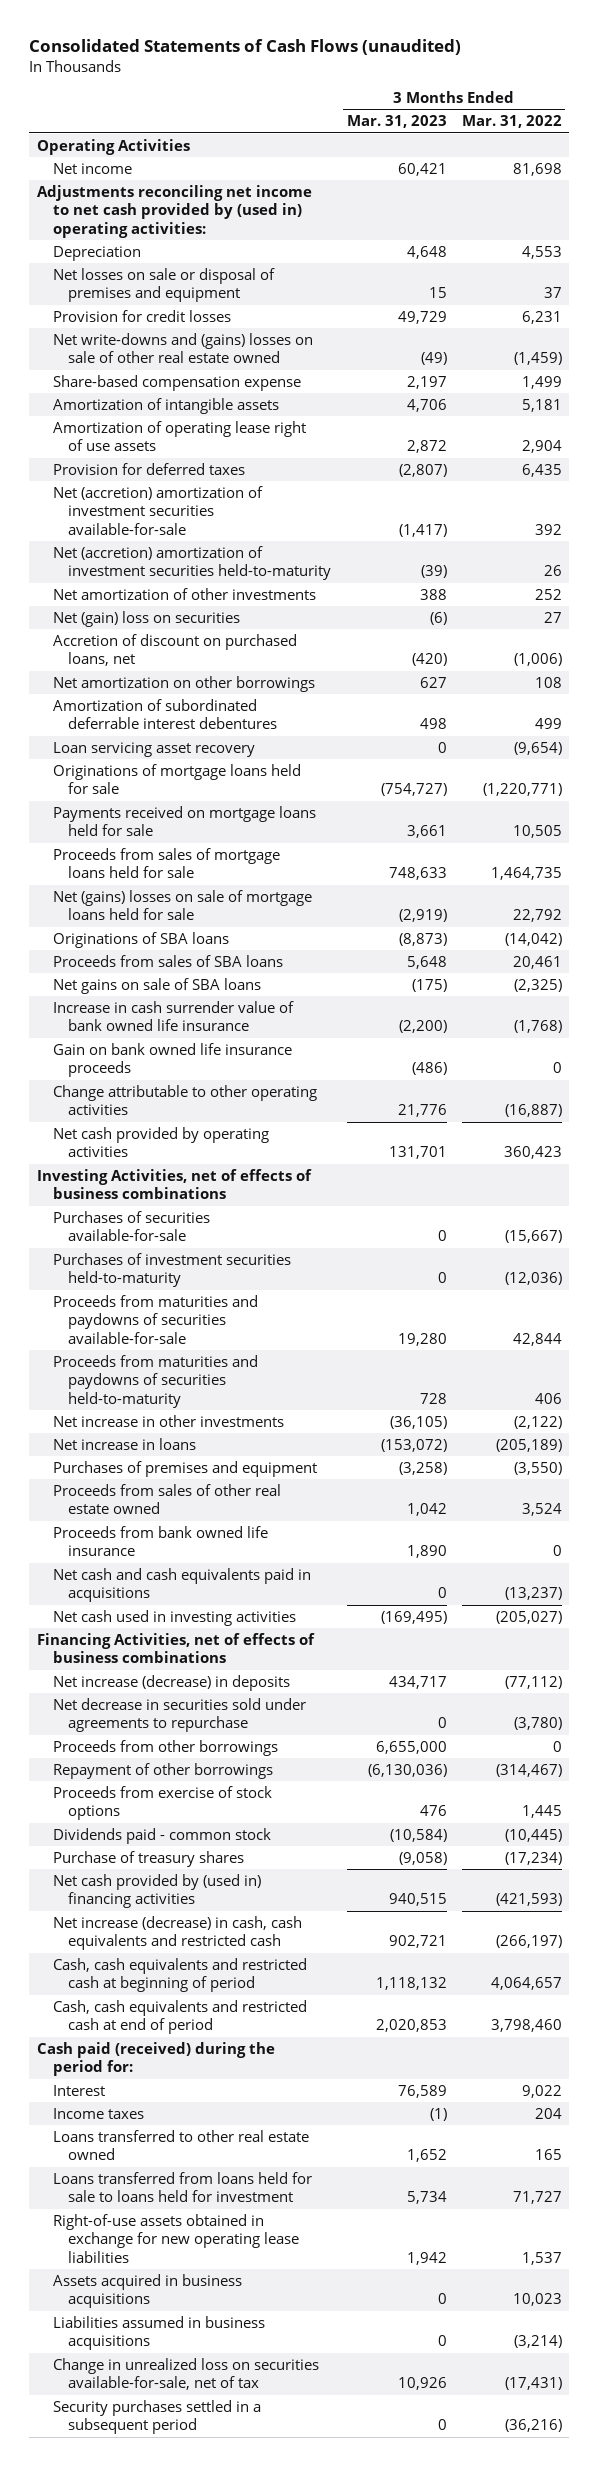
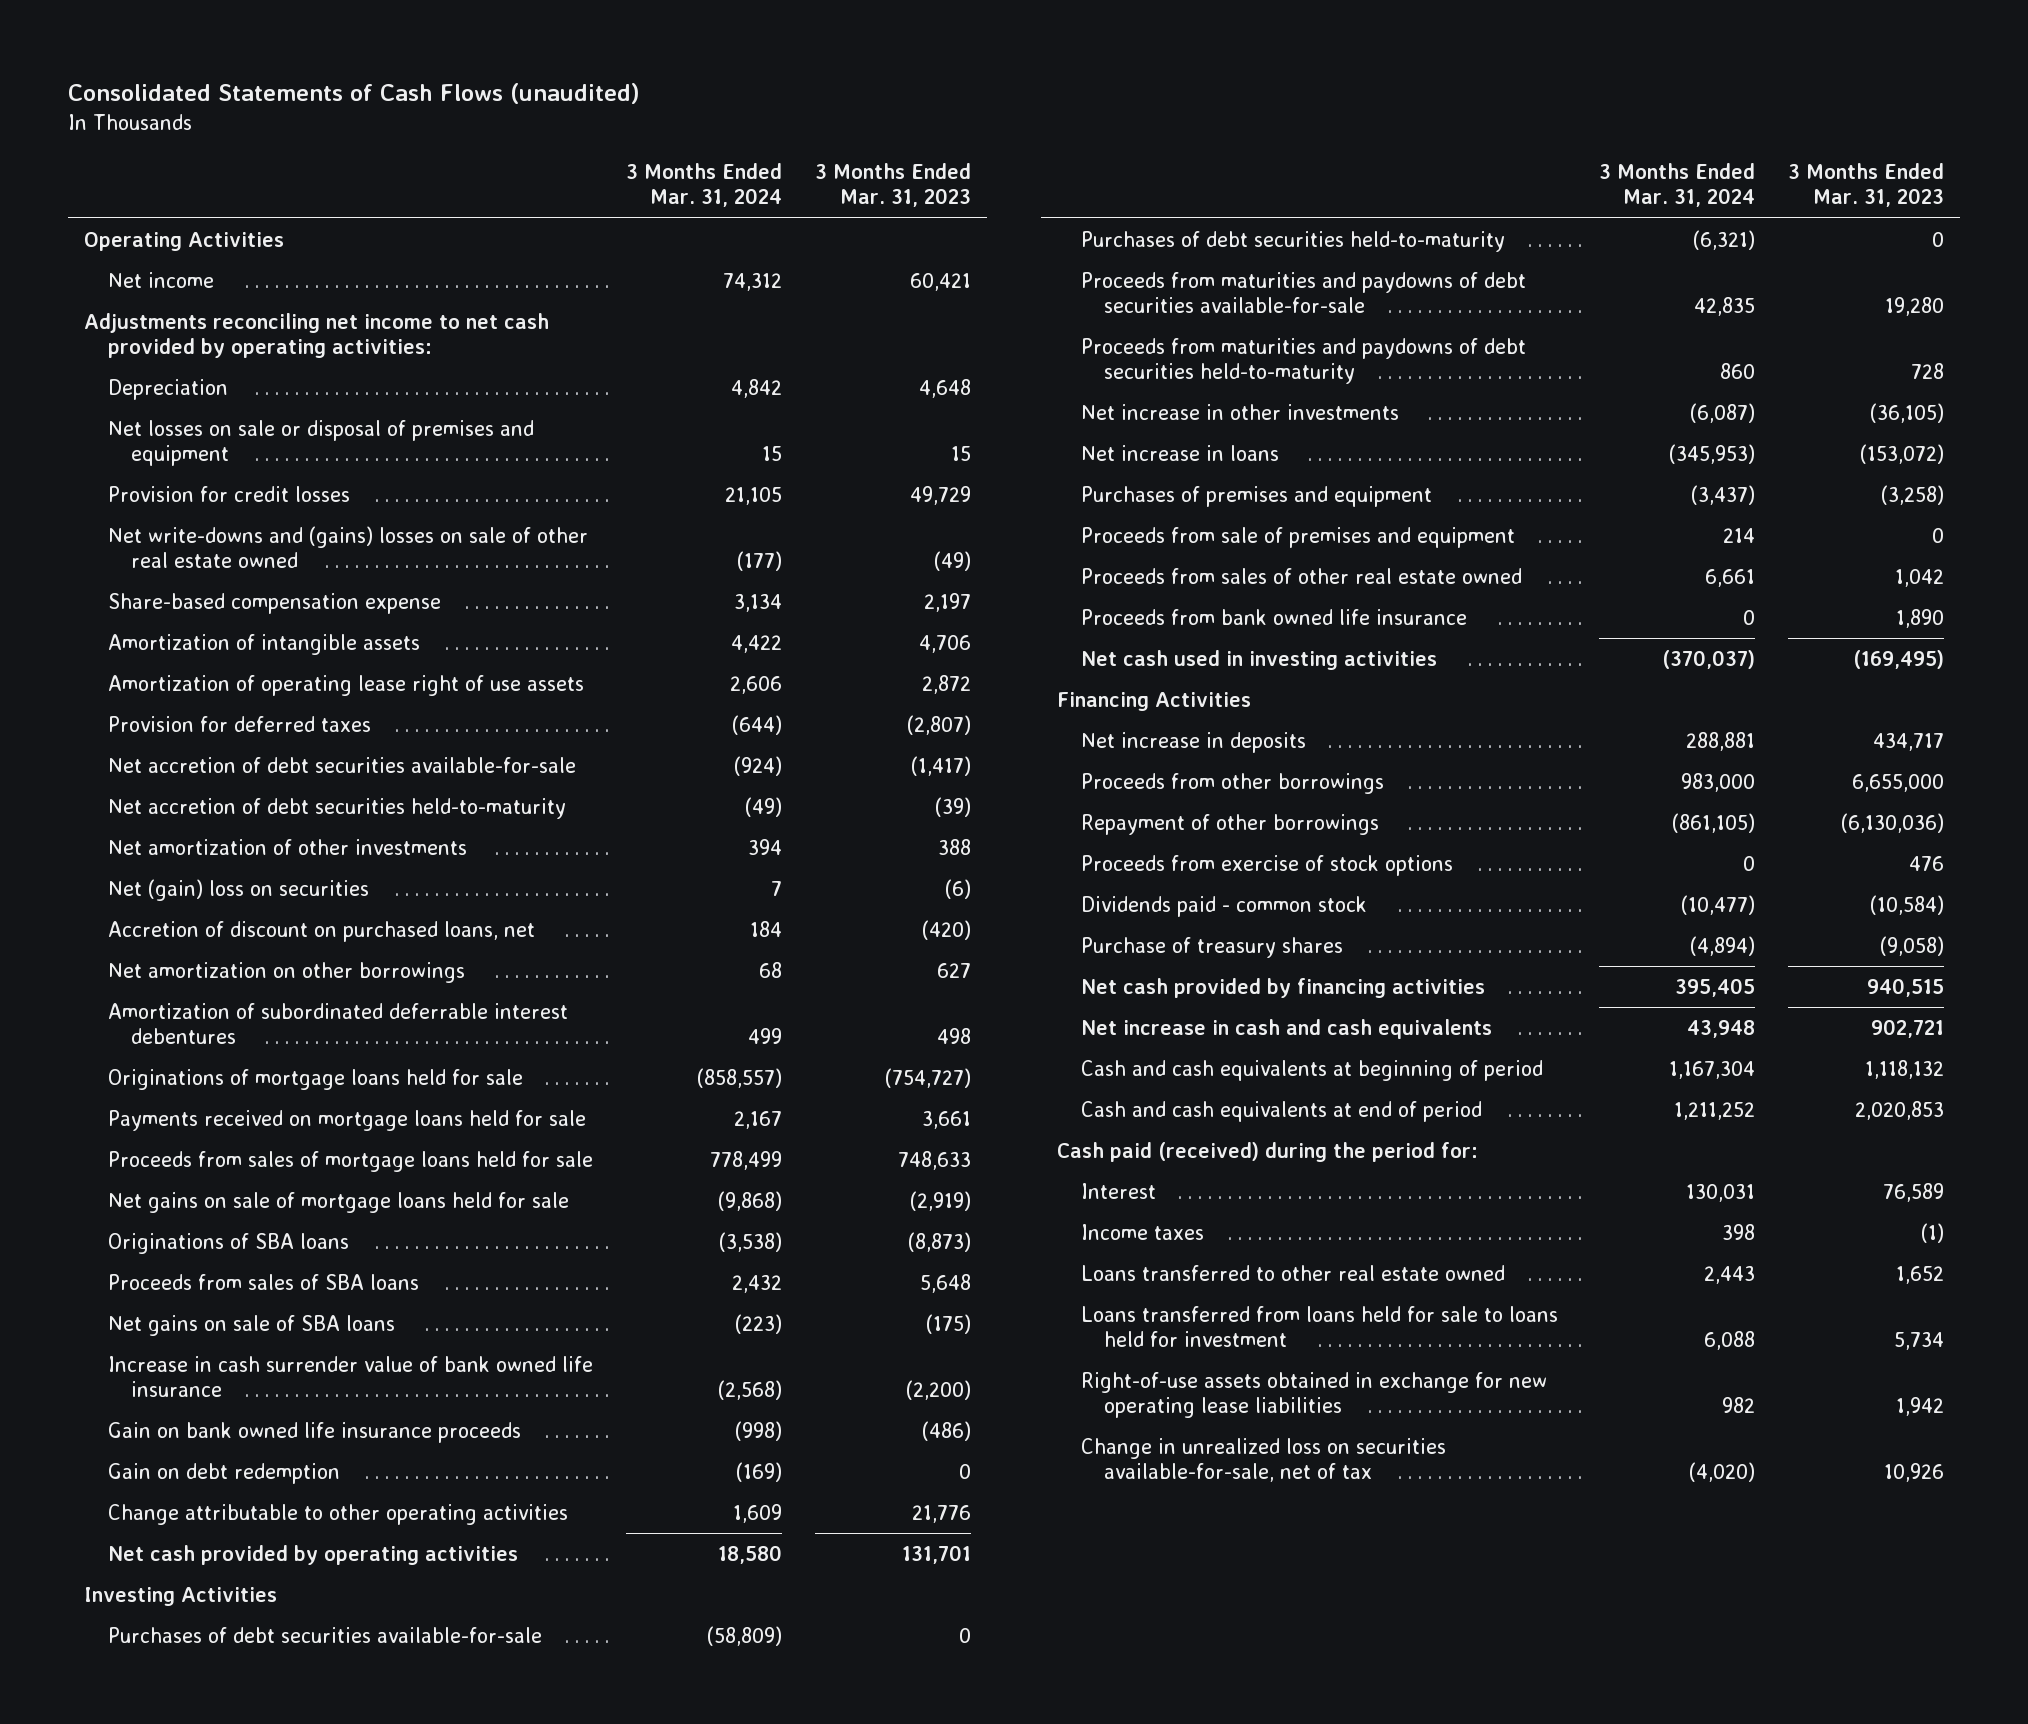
- | 3 Months Ended Mar. 31, 2023 | 3 Months Ended Mar. 31, 2022
+ | 3 Months Ended Mar. 31, 2024 | 3 Months Ended Mar. 31, 2023
- Adjustments reconciling net income to net cash provided by (used in) operating activities:
+ Adjustments reconciling net income to net cash provided by operating activities:
- Net (accretion) amortization of investment securities available-for-sale | (1,417) | 392
- Net (accretion) amortization of investment securities held-to-maturity | (39) | 26
+ Net accretion of debt securities available-for-sale | (924) | (1,417)
+ Net accretion of debt securities held-to-maturity | (49) | (39)
- Loan servicing asset recovery | 0 | (9,654)
- Net (gains) losses on sale of mortgage loans held for sale | (2,919) | 22,792
+ Net gains on sale of mortgage loans held for sale | (9,868) | (2,919)
+ Gain on debt redemption | (169) | 0
- Investing Activities, net of effects of business combinations
- Purchases of securities available-for-sale | 0 | (15,667)
- Purchases of investment securities held-to-maturity | 0 | (12,036)
- Proceeds from maturities and paydowns of securities available-for-sale | 19,280 | 42,844
- Proceeds from maturities and paydowns of securities held-to-maturity | 728 | 406
+ Investing Activities
+ Purchases of debt securities available-for-sale | (58,809) | 0
+ Purchases of debt securities held-to-maturity | (6,321) | 0
+ Proceeds from maturities and paydowns of debt securities available-for-sale | 42,835 | 19,280
+ Proceeds from maturities and paydowns of debt securities held-to-maturity | 860 | 728
+ Proceeds from sale of premises and equipment | 214 | 0
- Net cash and cash equivalents paid in acquisitions | 0 | (13,237)
- Financing Activities, net of effects of business combinations
- Net increase (decrease) in deposits | 434,717 | (77,112)
- Net decrease in securities sold under agreements to repurchase | 0 | (3,780)
+ Financing Activities
+ Net increase in deposits | 288,881 | 434,717
- Net cash provided by (used in) financing activities | 940,515 | (421,593)
- Net increase (decrease) in cash, cash equivalents and restricted cash | 902,721 | (266,197)
- Cash, cash equivalents and restricted cash at beginning of period | 1,118,132 | 4,064,657
- Cash, cash equivalents and restricted cash at end of period | 2,020,853 | 3,798,460
+ Net cash provided by financing activities | 395,405 | 940,515
+ Net increase in cash and cash equivalents | 43,948 | 902,721
+ Cash and cash equivalents at beginning of period | 1,167,304 | 1,118,132
+ Cash and cash equivalents at end of period | 1,211,252 | 2,020,853
- Assets acquired in business acquisitions | 0 | 10,023
- Liabilities assumed in business acquisitions | 0 | (3,214)
- Security purchases settled in a subsequent period | 0 | (36,216)

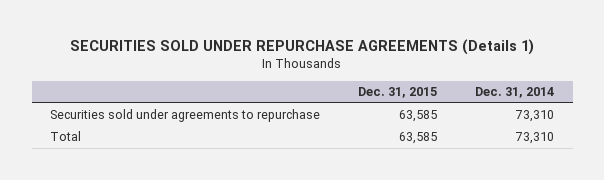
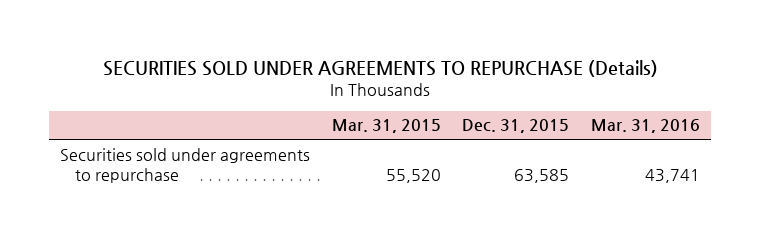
- SECURITIES SOLD UNDER REPURCHASE AGREEMENTS (Details 1)
+ SECURITIES SOLD UNDER AGREEMENTS TO REPURCHASE (Details)
- | Dec. 31, 2015 | Dec. 31, 2014
+ | Mar. 31, 2015 | Dec. 31, 2015 | Mar. 31, 2016
- Total | 63,585 | 73,310

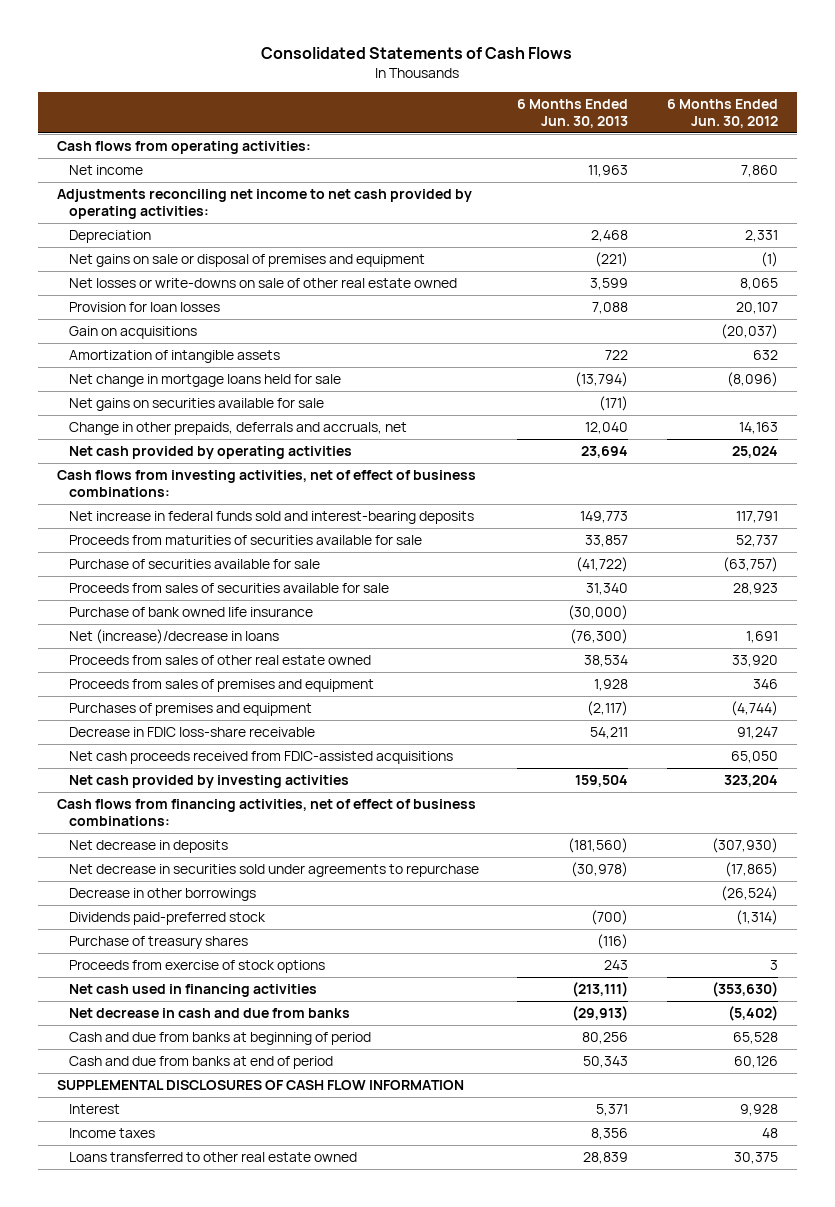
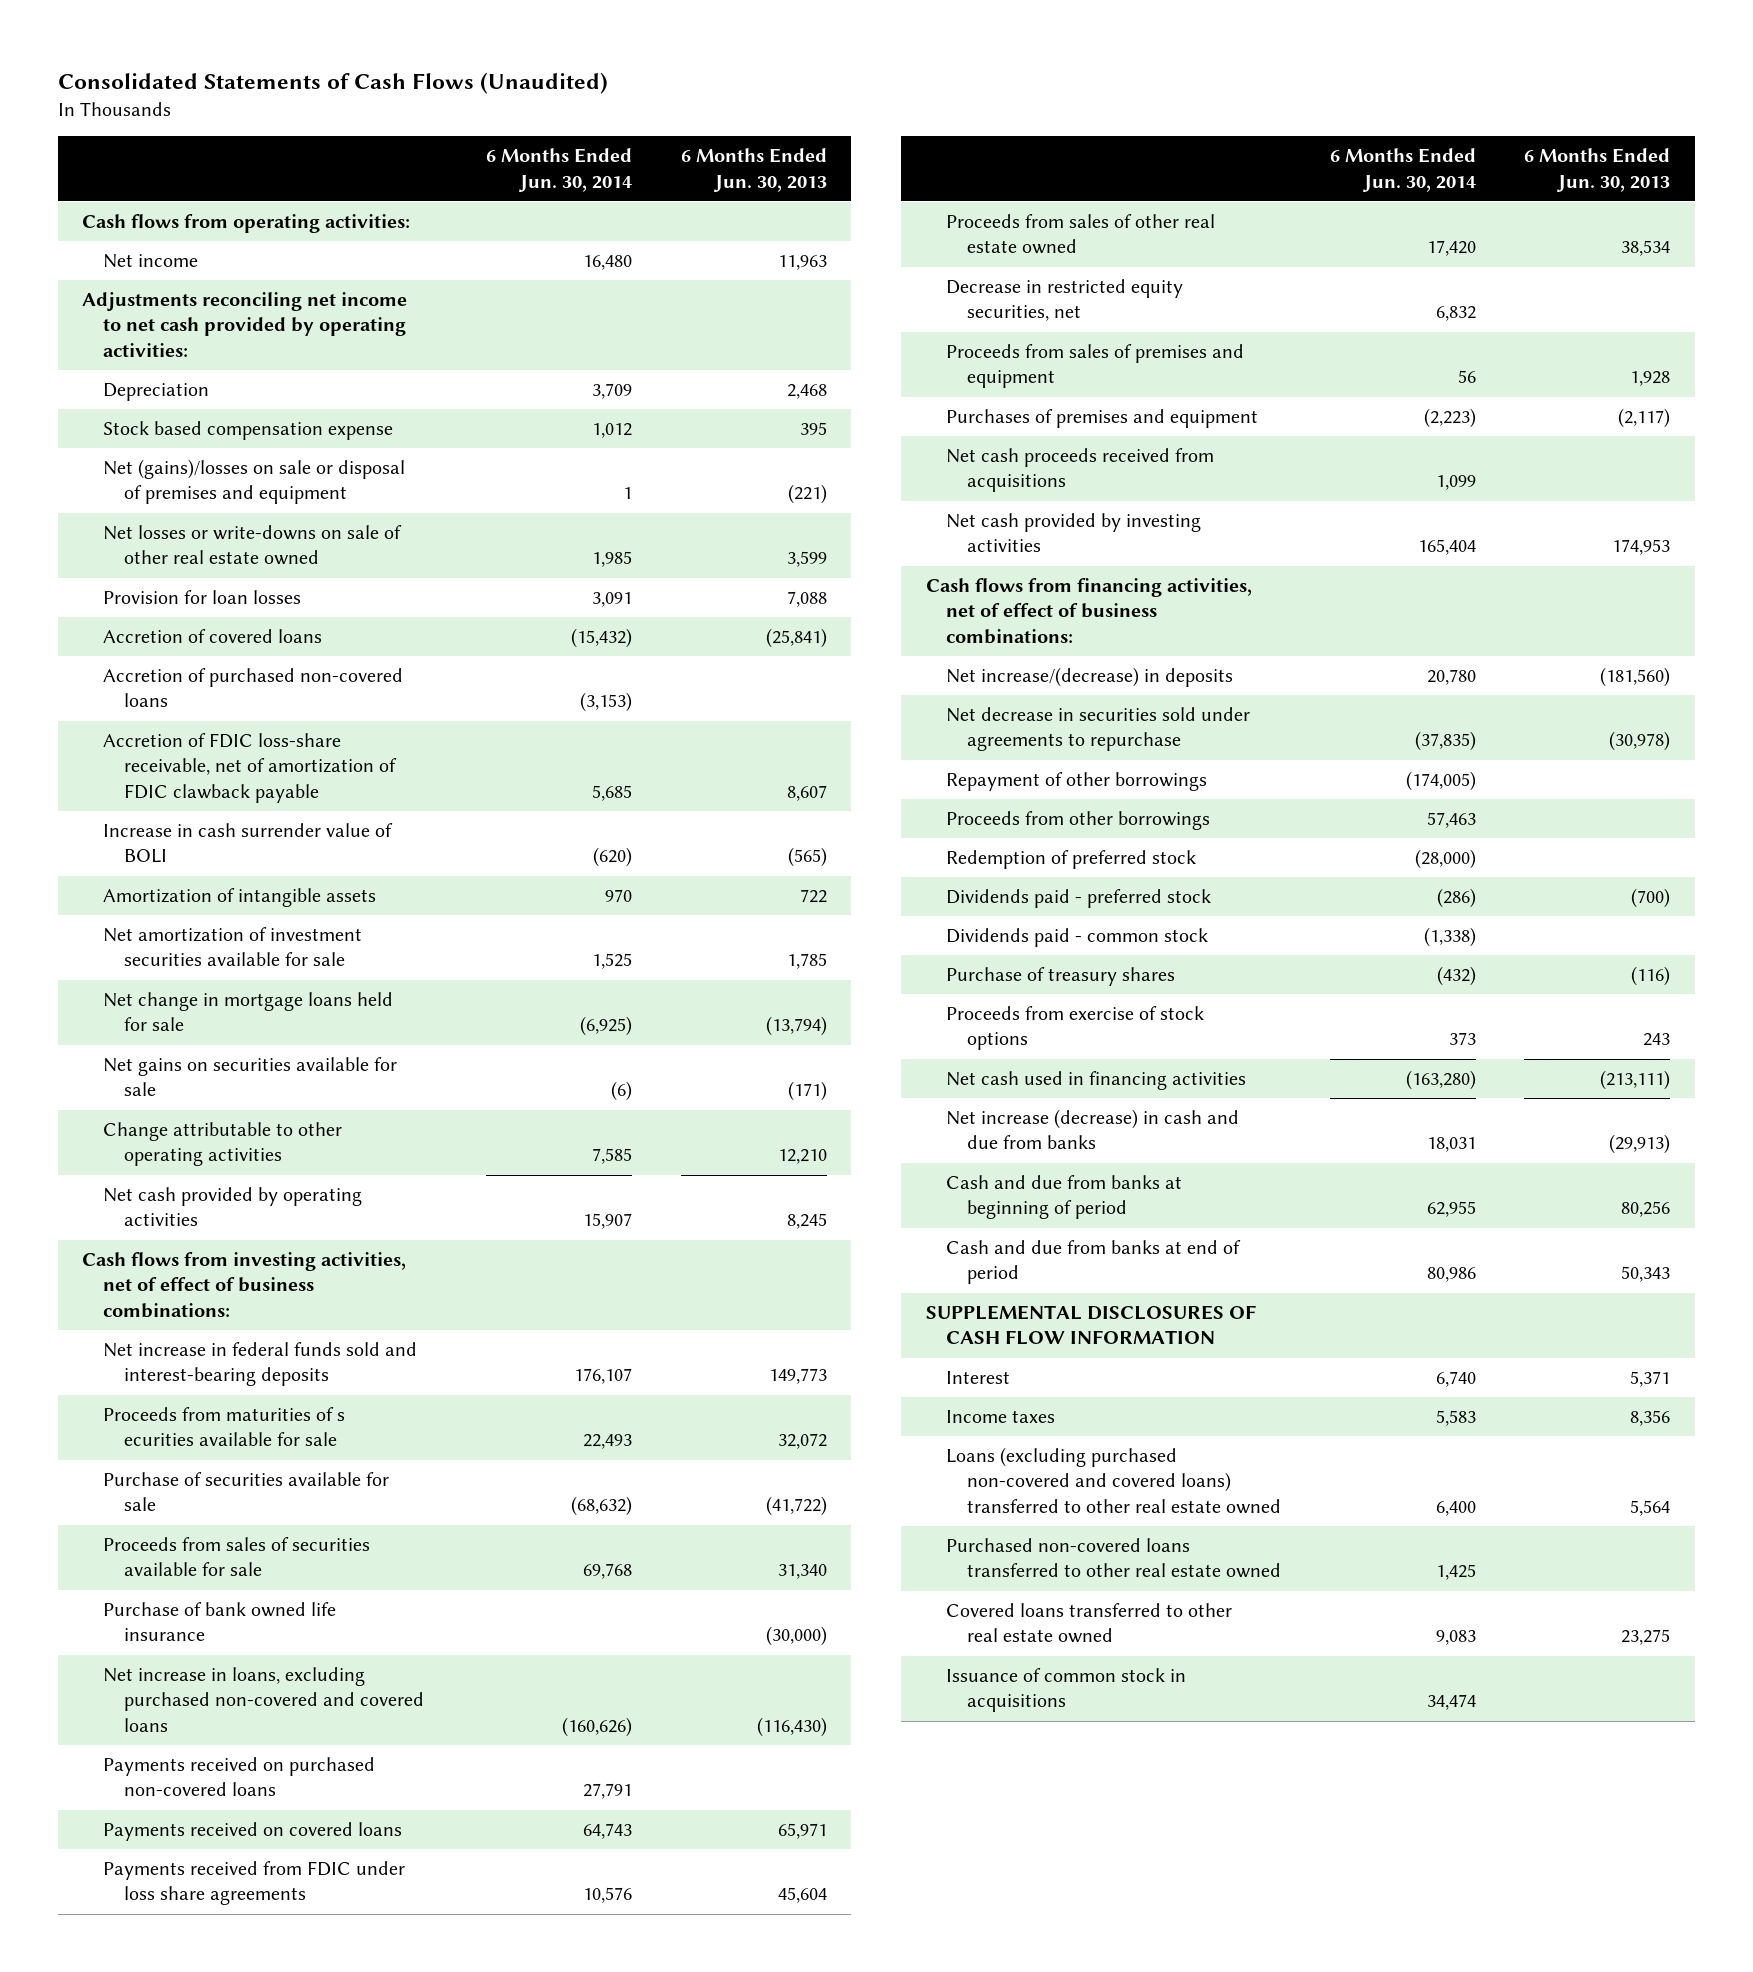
- Consolidated Statements of Cash Flows
+ Consolidated Statements of Cash Flows (Unaudited)
- | 6 Months Ended Jun. 30, 2013 | 6 Months Ended Jun. 30, 2012
+ | 6 Months Ended Jun. 30, 2014 | 6 Months Ended Jun. 30, 2013
- Net gains on sale or disposal of premises and equipment | (221) | (1)
+ Stock based compensation expense | 1,012 | 395
+ Net (gains)/losses on sale or disposal of premises and equipment | 1 | (221)
- Gain on acquisitions | | (20,037)
+ Accretion of covered loans | (15,432) | (25,841)
+ Accretion of purchased non-covered loans | (3,153) |
+ Accretion of FDIC loss-share receivable, net of amortization of FDIC clawback payable | 5,685 | 8,607
+ Increase in cash surrender value of BOLI | (620) | (565)
+ Net amortization of investment securities available for sale | 1,525 | 1,785
- Change in other prepaids, deferrals and accruals, net | 12,040 | 14,163
- Net cash provided by operating activities | 23,694 | 25,024
+ Change attributable to other operating activities | 7,585 | 12,210
+ Net cash provided by operating activities | 15,907 | 8,245
- Proceeds from maturities of securities available for sale | 33,857 | 52,737
+ Proceeds from maturities of s ecurities available for sale | 22,493 | 32,072
- Net (increase)/decrease in loans | (76,300) | 1,691
+ Net increase in loans, excluding purchased non-covered and covered loans | (160,626) | (116,430)
+ Payments received on purchased non-covered loans | 27,791 |
+ Payments received on covered loans | 64,743 | 65,971
+ Payments received from FDIC under loss share agreements | 10,576 | 45,604
+ Decrease in restricted equity securities, net | 6,832 |
- Decrease in FDIC loss-share receivable | 54,211 | 91,247
- Net cash proceeds received from FDIC-assisted acquisitions | | 65,050
- Net cash provided by investing activities | 159,504 | 323,204
+ Net cash proceeds received from acquisitions | 1,099 |
+ Net cash provided by investing activities | 165,404 | 174,953
- Net decrease in deposits | (181,560) | (307,930)
+ Net increase/(decrease) in deposits | 20,780 | (181,560)
- Decrease in other borrowings | | (26,524)
- Dividends paid-preferred stock | (700) | (1,314)
+ Repayment of other borrowings | (174,005) |
+ Proceeds from other borrowings | 57,463 |
+ Redemption of preferred stock | (28,000) |
+ Dividends paid - preferred stock | (286) | (700)
+ Dividends paid - common stock | (1,338) |
- Net decrease in cash and due from banks | (29,913) | (5,402)
+ Net increase (decrease) in cash and due from banks | 18,031 | (29,913)
- Loans transferred to other real estate owned | 28,839 | 30,375
+ Loans (excluding purchased non-covered and covered loans) transferred to other real estate owned | 6,400 | 5,564
+ Purchased non-covered loans transferred to other real estate owned | 1,425 |
+ Covered loans transferred to other real estate owned | 9,083 | 23,275
+ Issuance of common stock in acquisitions | 34,474 |

